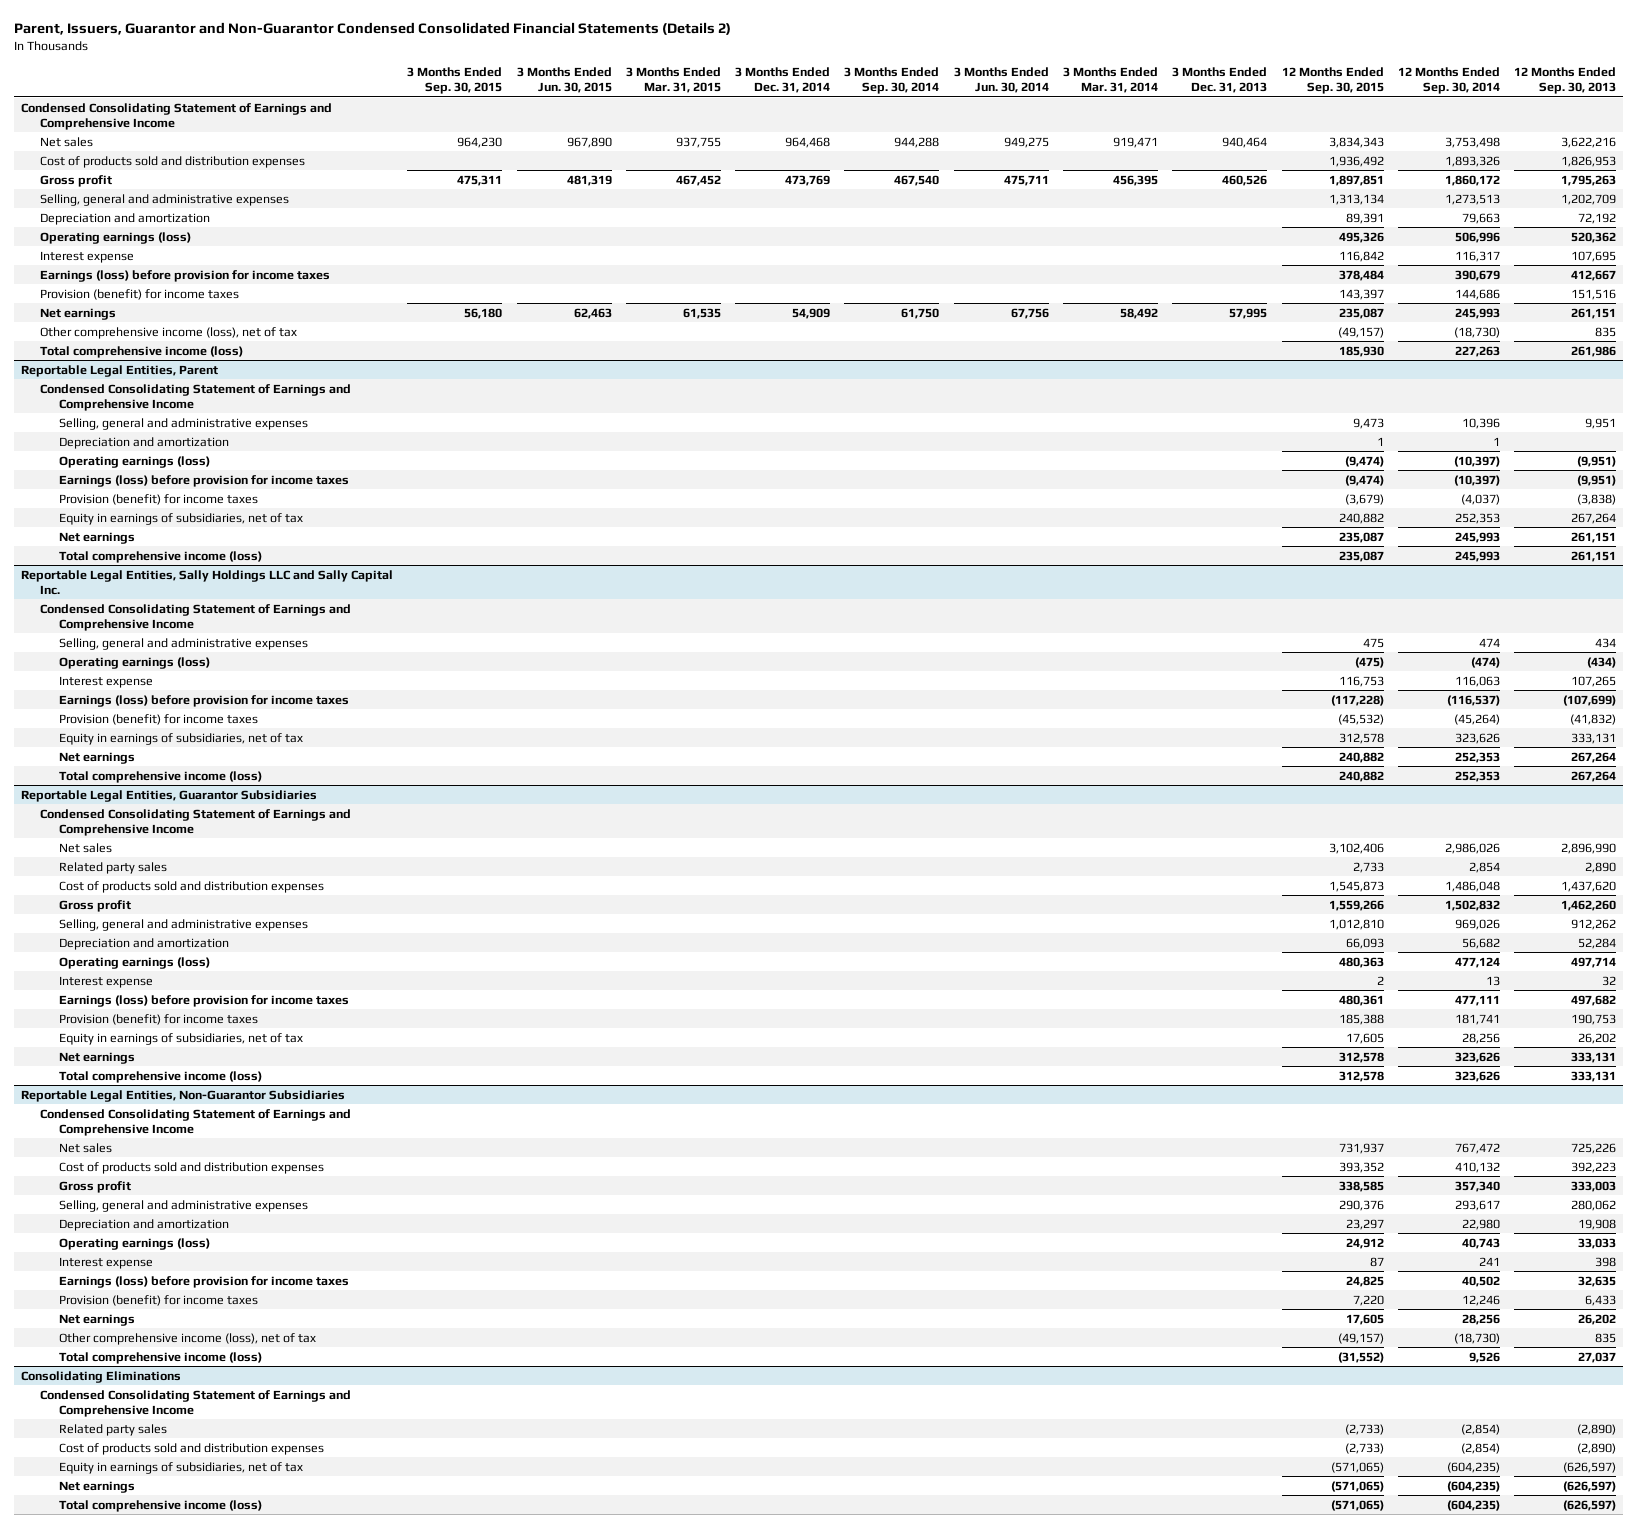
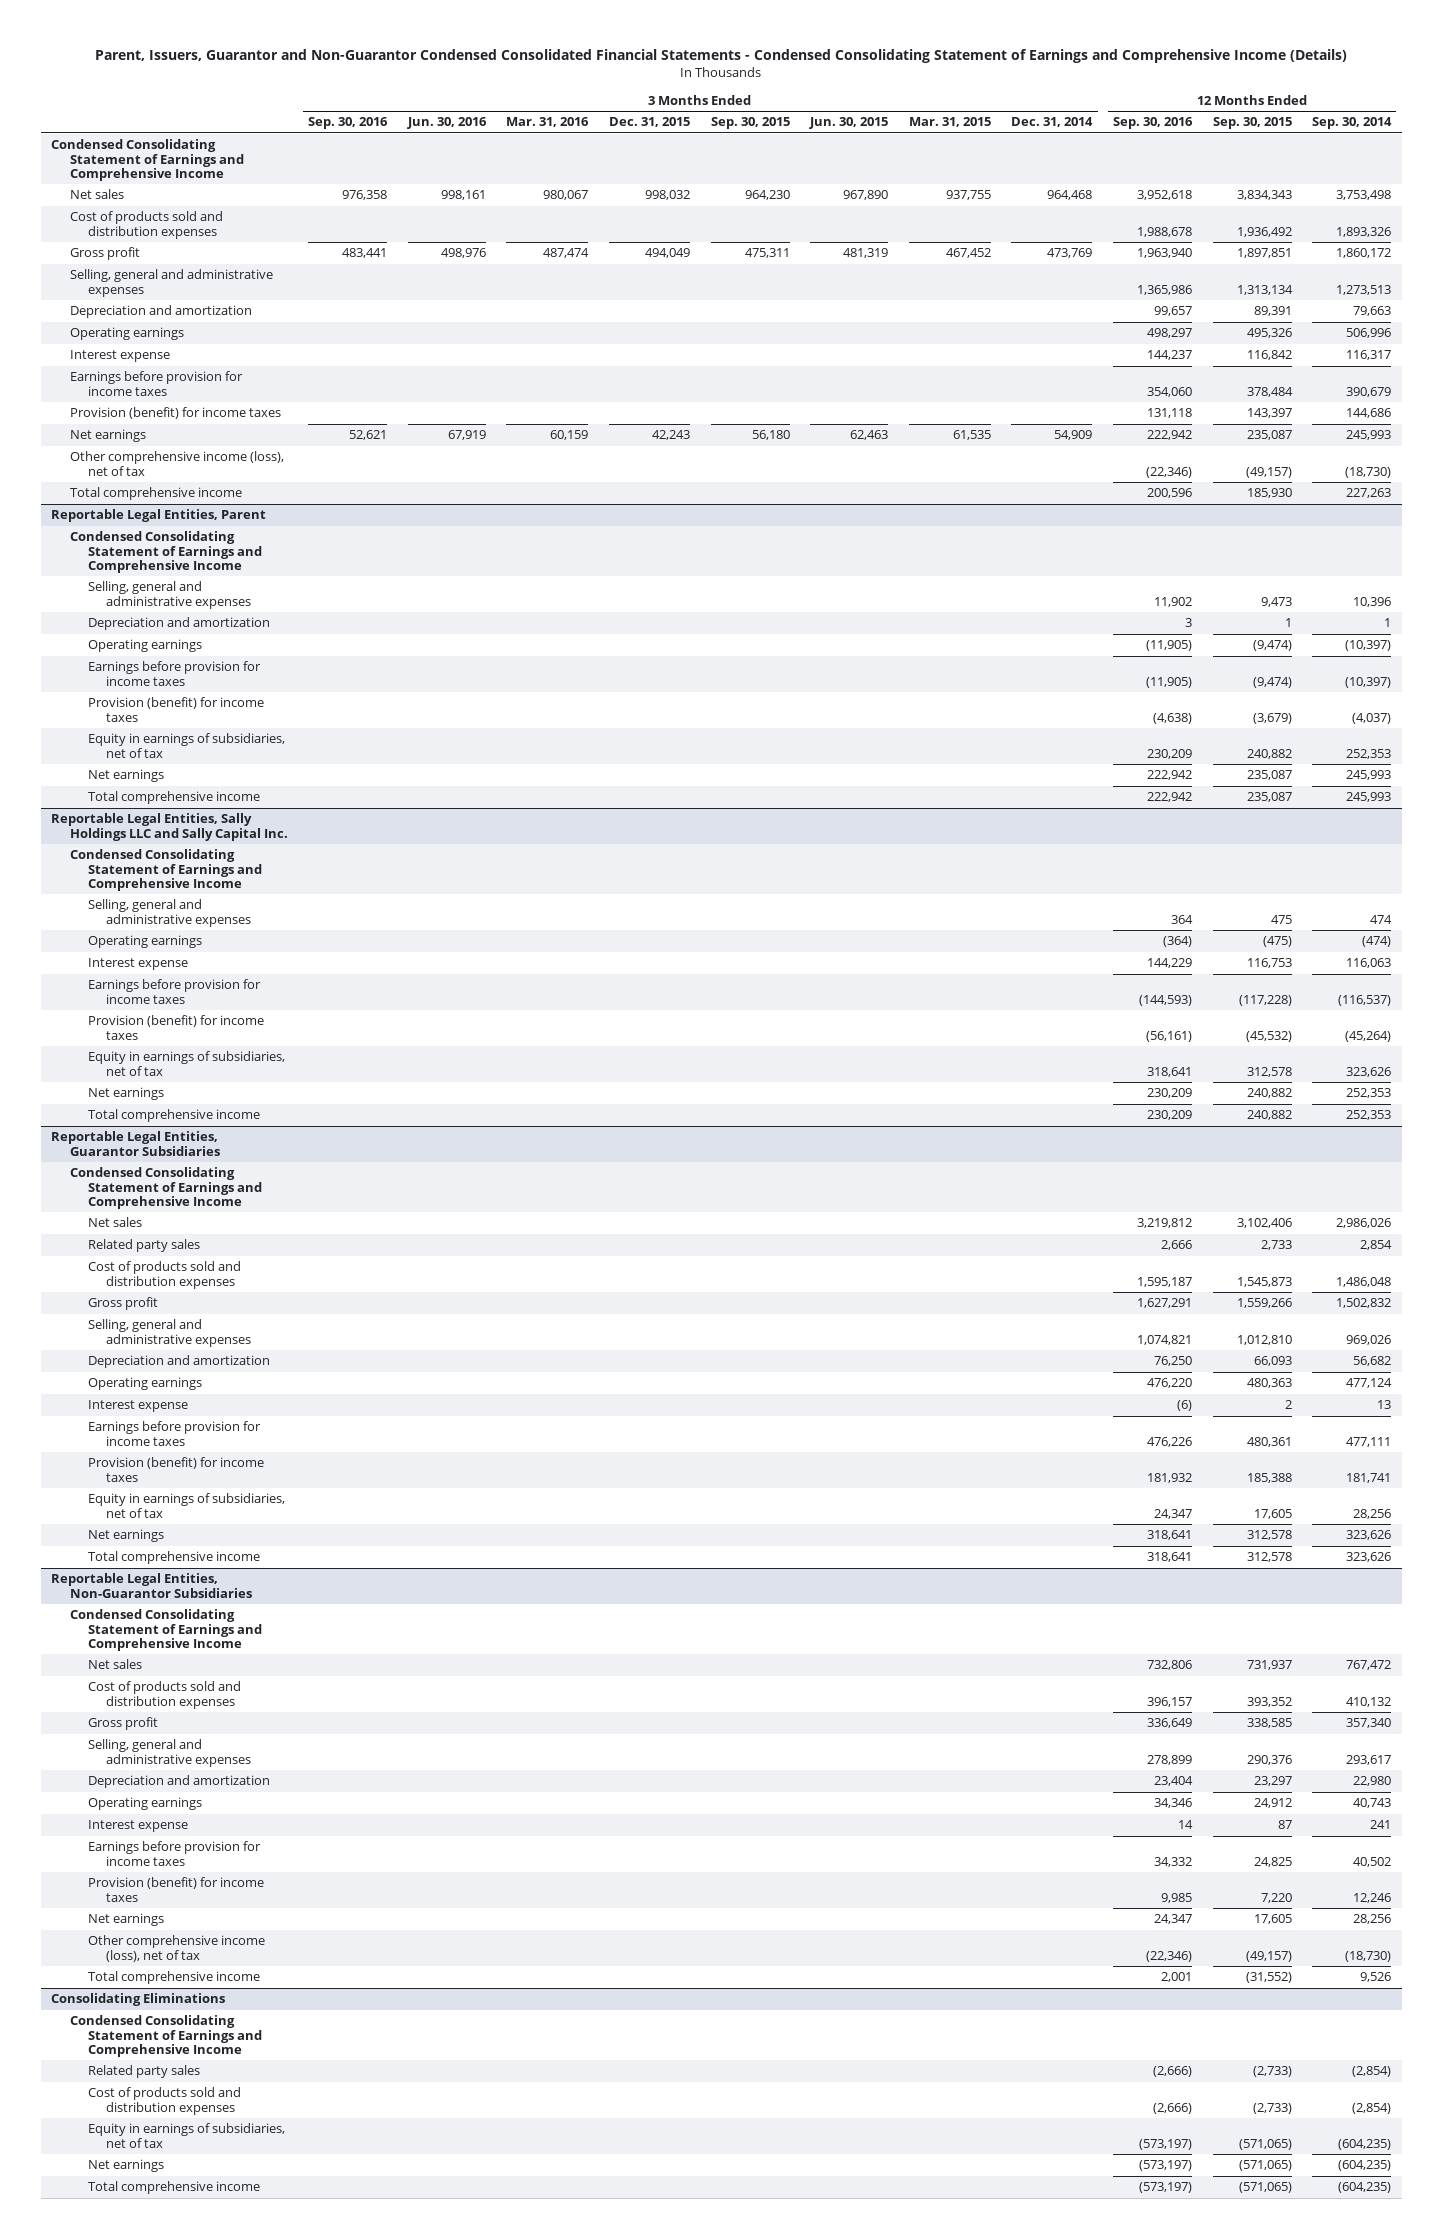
- Parent, Issuers, Guarantor and Non-Guarantor Condensed Consolidated Financial Statements (Details 2)
+ Parent, Issuers, Guarantor and Non-Guarantor Condensed Consolidated Financial Statements - Condensed Consolidating Statement of Earnings and Comprehensive Income (Details)
- | 3 Months Ended Sep. 30, 2015 | 3 Months Ended Jun. 30, 2015 | 3 Months Ended Mar. 31, 2015 | 3 Months Ended Dec. 31, 2014 | 3 Months Ended Sep. 30, 2014 | 3 Months Ended Jun. 30, 2014 | 3 Months Ended Mar. 31, 2014 | 3 Months Ended Dec. 31, 2013 | 12 Months Ended Sep. 30, 2015 | 12 Months Ended Sep. 30, 2014 | 12 Months Ended Sep. 30, 2013
+ | 3 Months Ended Sep. 30, 2016 | 3 Months Ended Jun. 30, 2016 | 3 Months Ended Mar. 31, 2016 | 3 Months Ended Dec. 31, 2015 | 3 Months Ended Sep. 30, 2015 | 3 Months Ended Jun. 30, 2015 | 3 Months Ended Mar. 31, 2015 | 3 Months Ended Dec. 31, 2014 | 12 Months Ended Sep. 30, 2016 | 12 Months Ended Sep. 30, 2015 | 12 Months Ended Sep. 30, 2014
- Operating earnings (loss) | | | | | | | | | 495,326 | 506,996 | 520,362
+ Operating earnings | | | | | | | | | 498,297 | 495,326 | 506,996
- Earnings (loss) before provision for income taxes | | | | | | | | | 378,484 | 390,679 | 412,667
+ Earnings before provision for income taxes | | | | | | | | | 354,060 | 378,484 | 390,679
- Total comprehensive income (loss) | | | | | | | | | 185,930 | 227,263 | 261,986
+ Total comprehensive income | | | | | | | | | 200,596 | 185,930 | 227,263
@ Reportable Legal Entities, Parent
- Operating earnings (loss) | | | | | | | | | (9,474) | (10,397) | (9,951)
- Earnings (loss) before provision for income taxes | | | | | | | | | (9,474) | (10,397) | (9,951)
+ Operating earnings | | | | | | | | | (11,905) | (9,474) | (10,397)
+ Earnings before provision for income taxes | | | | | | | | | (11,905) | (9,474) | (10,397)
- Total comprehensive income (loss) | | | | | | | | | 235,087 | 245,993 | 261,151
+ Total comprehensive income | | | | | | | | | 222,942 | 235,087 | 245,993
@ Reportable Legal Entities, Sally Holdings LLC and Sally Capital Inc.
- Operating earnings (loss) | | | | | | | | | (475) | (474) | (434)
+ Operating earnings | | | | | | | | | (364) | (475) | (474)
- Earnings (loss) before provision for income taxes | | | | | | | | | (117,228) | (116,537) | (107,699)
+ Earnings before provision for income taxes | | | | | | | | | (144,593) | (117,228) | (116,537)
- Total comprehensive income (loss) | | | | | | | | | 240,882 | 252,353 | 267,264
+ Total comprehensive income | | | | | | | | | 230,209 | 240,882 | 252,353
@ Reportable Legal Entities, Guarantor Subsidiaries
- Operating earnings (loss) | | | | | | | | | 480,363 | 477,124 | 497,714
+ Operating earnings | | | | | | | | | 476,220 | 480,363 | 477,124
- Earnings (loss) before provision for income taxes | | | | | | | | | 480,361 | 477,111 | 497,682
+ Earnings before provision for income taxes | | | | | | | | | 476,226 | 480,361 | 477,111
- Total comprehensive income (loss) | | | | | | | | | 312,578 | 323,626 | 333,131
+ Total comprehensive income | | | | | | | | | 318,641 | 312,578 | 323,626
@ Reportable Legal Entities, Non-Guarantor Subsidiaries
- Operating earnings (loss) | | | | | | | | | 24,912 | 40,743 | 33,033
+ Operating earnings | | | | | | | | | 34,346 | 24,912 | 40,743
- Earnings (loss) before provision for income taxes | | | | | | | | | 24,825 | 40,502 | 32,635
+ Earnings before provision for income taxes | | | | | | | | | 34,332 | 24,825 | 40,502
- Total comprehensive income (loss) | | | | | | | | | (31,552) | 9,526 | 27,037
+ Total comprehensive income | | | | | | | | | 2,001 | (31,552) | 9,526
@ Consolidating Eliminations
- Total comprehensive income (loss) | | | | | | | | | (571,065) | (604,235) | (626,597)
+ Total comprehensive income | | | | | | | | | (573,197) | (571,065) | (604,235)

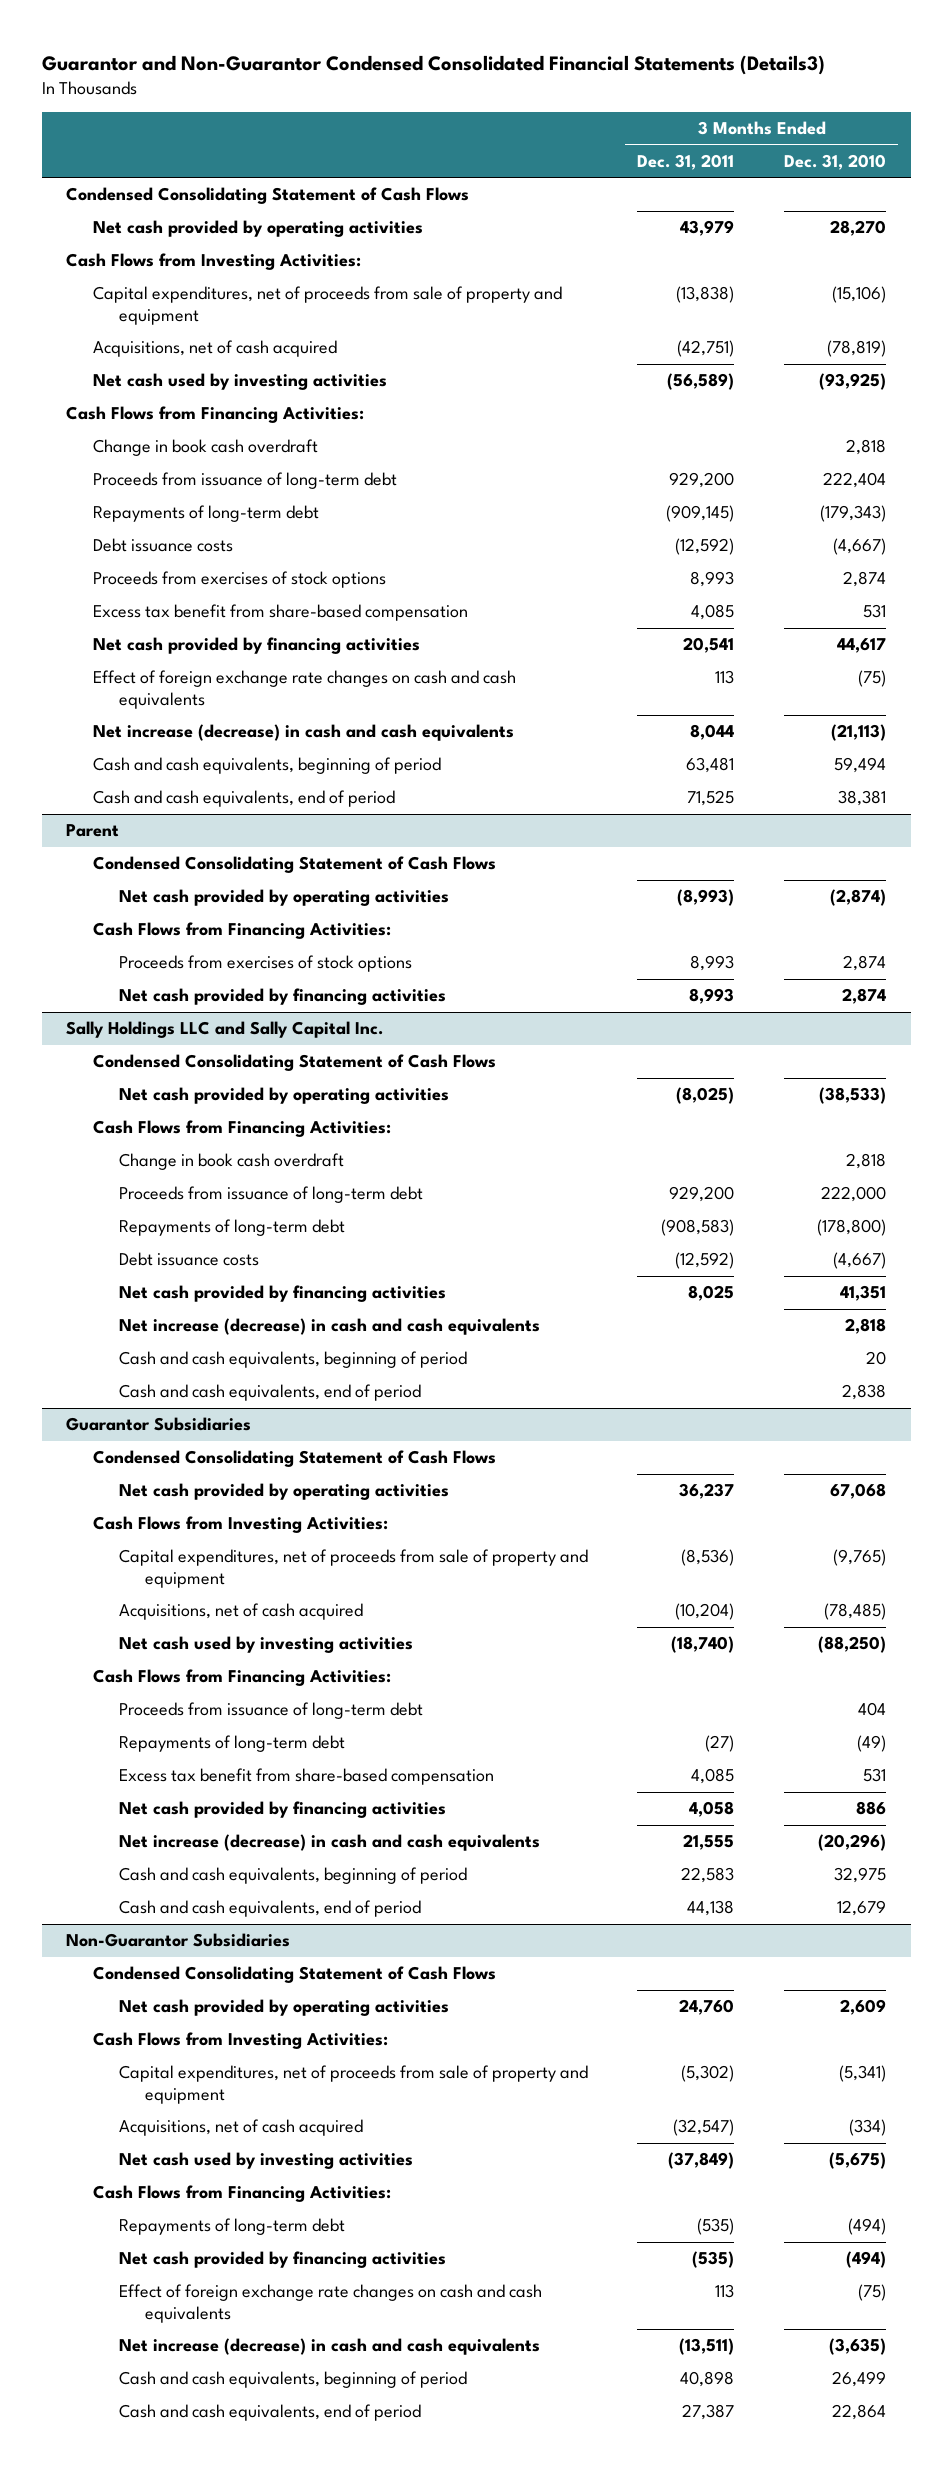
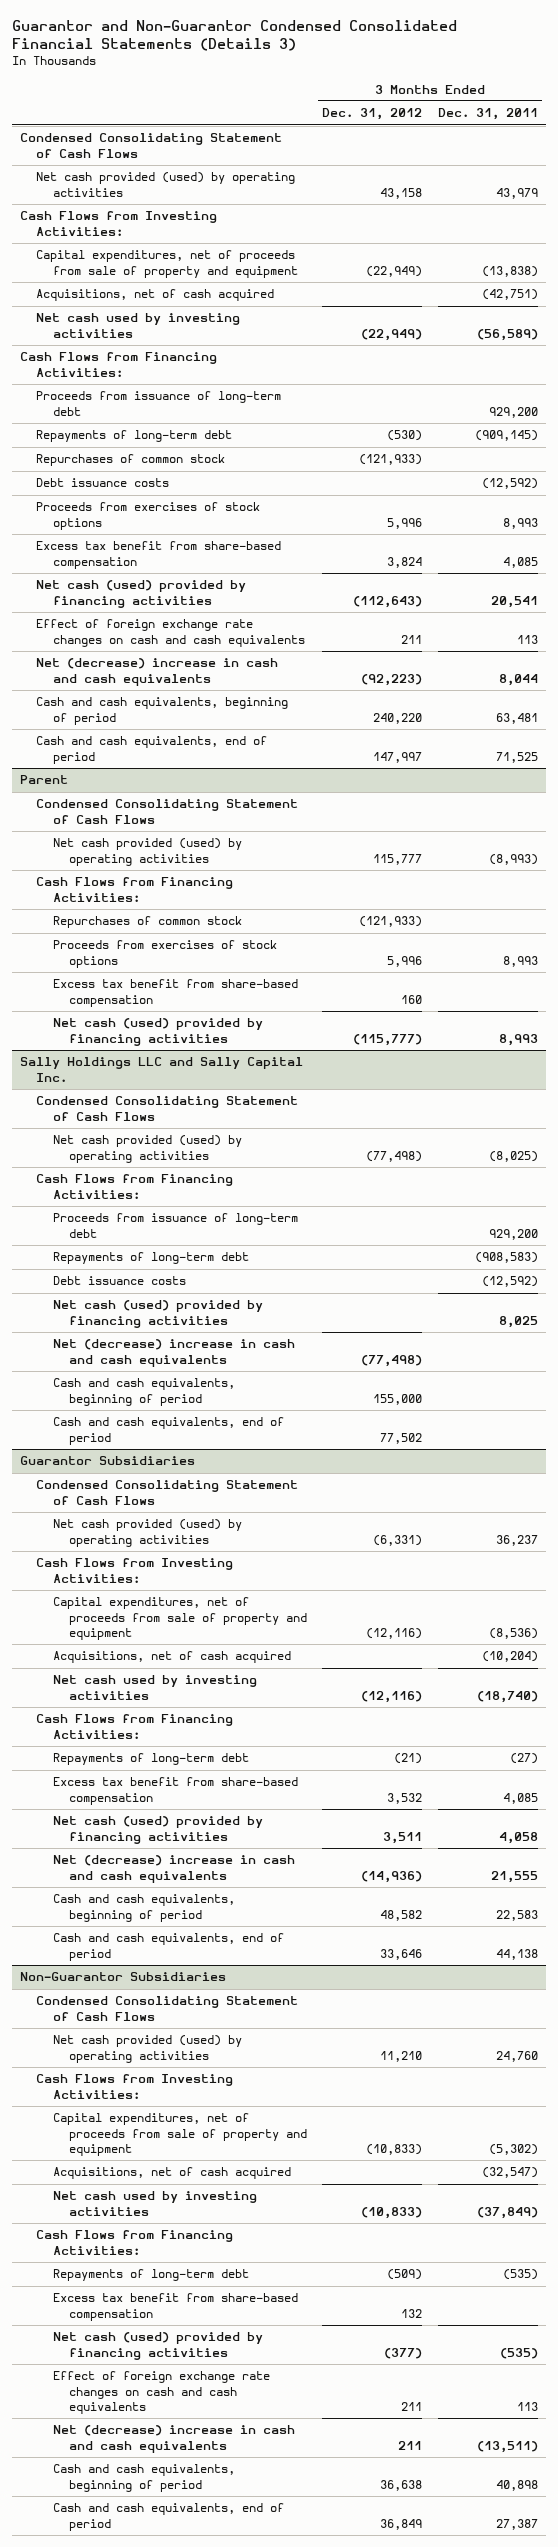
- Guarantor and Non-Guarantor Condensed Consolidated Financial Statements (Details3)
+ Guarantor and Non-Guarantor Condensed Consolidated Financial Statements (Details 3)
- | 3 Months Ended Dec. 31, 2011 | 3 Months Ended Dec. 31, 2010
+ | 3 Months Ended Dec. 31, 2012 | 3 Months Ended Dec. 31, 2011
- Net cash provided by operating activities | 43,979 | 28,270
+ Net cash provided (used) by operating activities | 43,158 | 43,979
- Change in book cash overdraft | | 2,818
+ Repurchases of common stock | (121,933) |
- Net cash provided by financing activities | 20,541 | 44,617
+ Net cash (used) provided by financing activities | (112,643) | 20,541
- Net increase (decrease) in cash and cash equivalents | 8,044 | (21,113)
+ Net (decrease) increase in cash and cash equivalents | (92,223) | 8,044
@ Parent
- Net cash provided by operating activities | (8,993) | (2,874)
+ Net cash provided (used) by operating activities | 115,777 | (8,993)
+ Repurchases of common stock | (121,933) |
- Net cash provided by financing activities | 8,993 | 2,874
+ Excess tax benefit from share-based compensation | 160 |
+ Net cash (used) provided by financing activities | (115,777) | 8,993
@ Sally Holdings LLC and Sally Capital Inc.
- Net cash provided by operating activities | (8,025) | (38,533)
+ Net cash provided (used) by operating activities | (77,498) | (8,025)
- Change in book cash overdraft | | 2,818
- Net cash provided by financing activities | 8,025 | 41,351
- Net increase (decrease) in cash and cash equivalents | | 2,818
+ Net cash (used) provided by financing activities | | 8,025
+ Net (decrease) increase in cash and cash equivalents | (77,498) |
@ Guarantor Subsidiaries
- Net cash provided by operating activities | 36,237 | 67,068
+ Net cash provided (used) by operating activities | (6,331) | 36,237
- Proceeds from issuance of long-term debt | | 404
- Net cash provided by financing activities | 4,058 | 886
- Net increase (decrease) in cash and cash equivalents | 21,555 | (20,296)
+ Net cash (used) provided by financing activities | 3,511 | 4,058
+ Net (decrease) increase in cash and cash equivalents | (14,936) | 21,555
@ Non-Guarantor Subsidiaries
- Net cash provided by operating activities | 24,760 | 2,609
+ Net cash provided (used) by operating activities | 11,210 | 24,760
- Net cash provided by financing activities | (535) | (494)
+ Excess tax benefit from share-based compensation | 132 |
+ Net cash (used) provided by financing activities | (377) | (535)
- Net increase (decrease) in cash and cash equivalents | (13,511) | (3,635)
+ Net (decrease) increase in cash and cash equivalents | 211 | (13,511)

